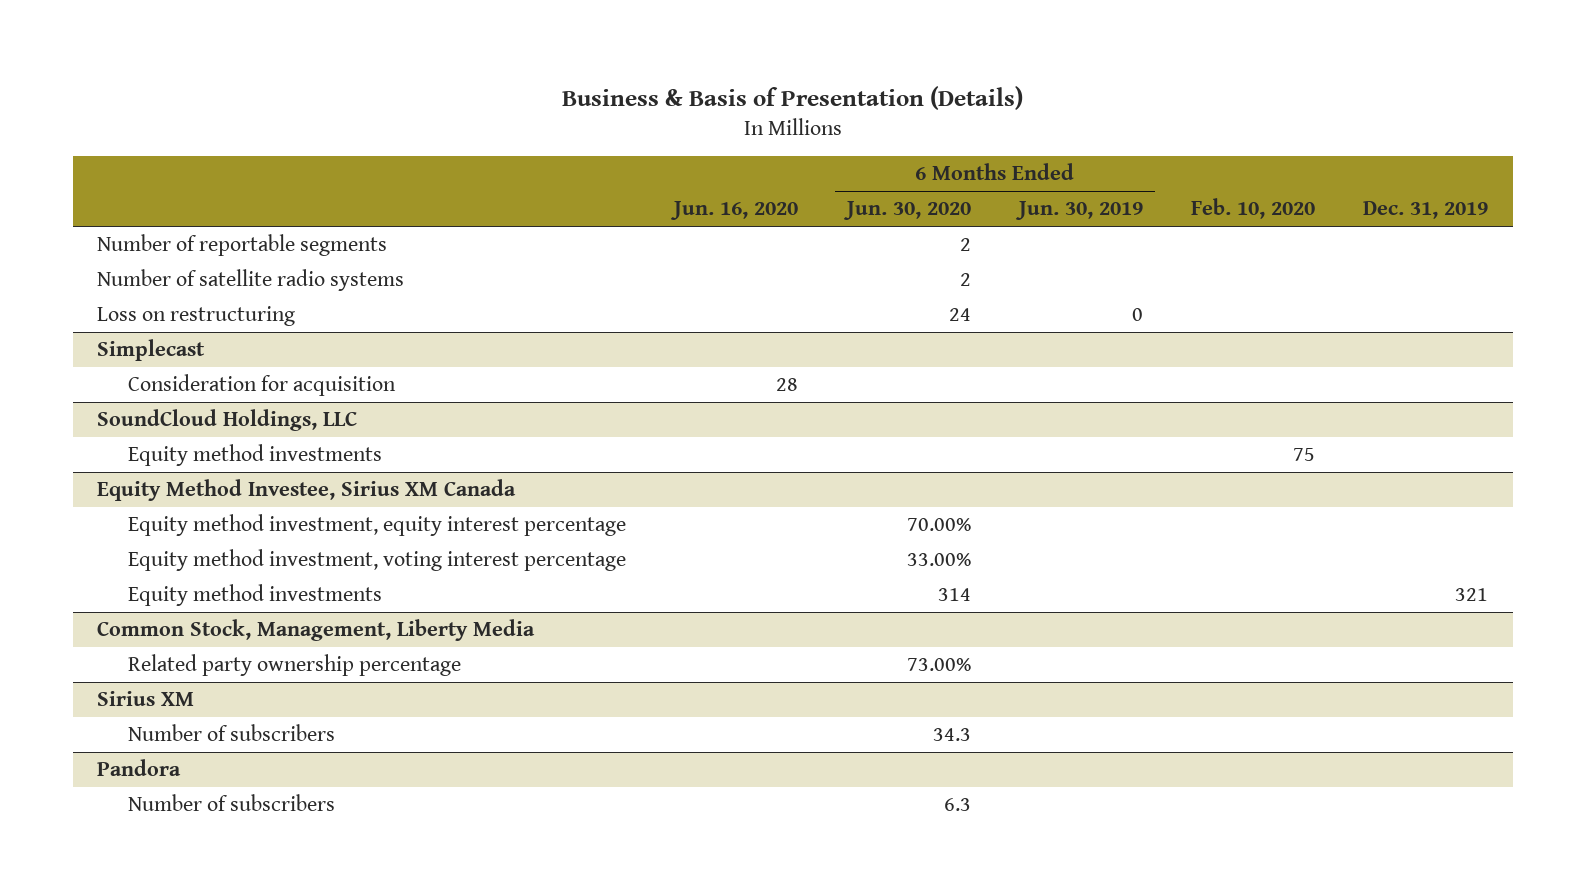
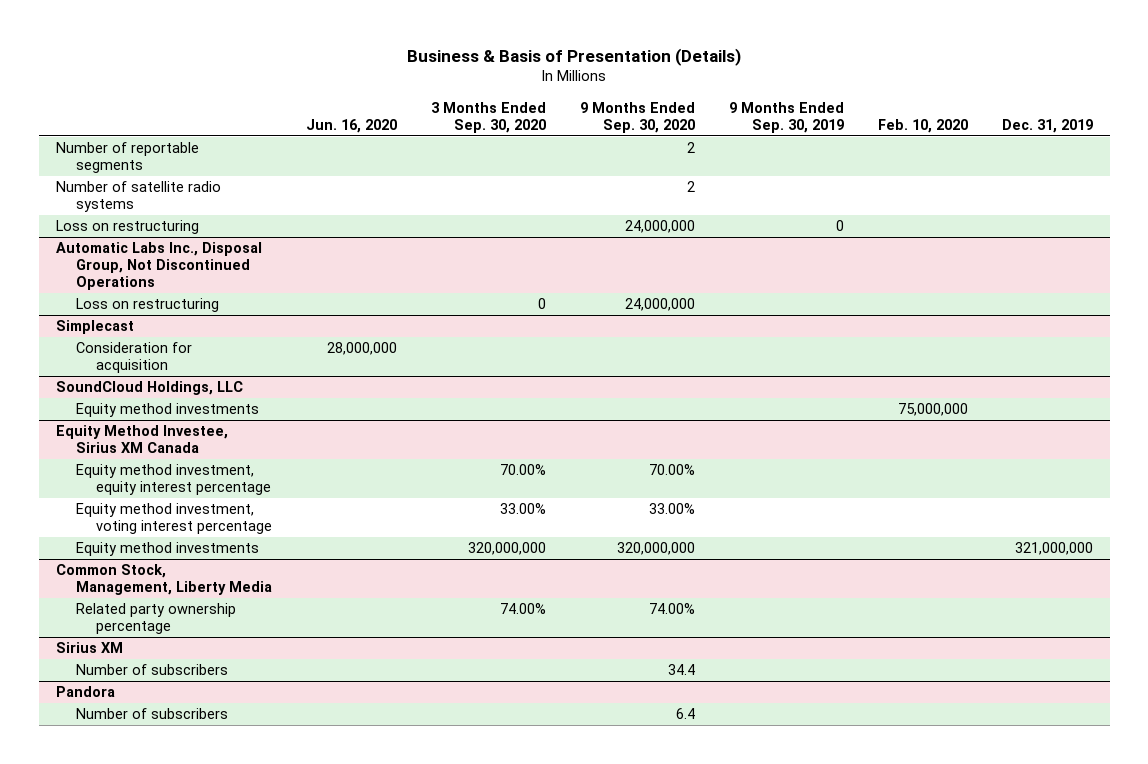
- | Jun. 16, 2020 | 6 Months Ended Jun. 30, 2020 | 6 Months Ended Jun. 30, 2019 | Feb. 10, 2020 | Dec. 31, 2019
+ | Jun. 16, 2020 | 3 Months Ended Sep. 30, 2020 | 9 Months Ended Sep. 30, 2020 | 9 Months Ended Sep. 30, 2019 | Feb. 10, 2020 | Dec. 31, 2019
+ Automatic Labs Inc., Disposal Group, Not Discontinued Operations
+ Loss on restructuring | | 0 | 24,000,000 | | |
@ Simplecast
- Consideration for acquisition | 28 | | | |
+ Consideration for acquisition | 28,000,000 | | | | |
@ SoundCloud Holdings, LLC
- Equity method investments | | | | 75 |
+ Equity method investments | | | | | 75,000,000 |
@ Equity Method Investee, Sirius XM Canada
- Equity method investments | | 314 | | | 321
+ Equity method investments | | 320,000,000 | 320,000,000 | | | 321,000,000

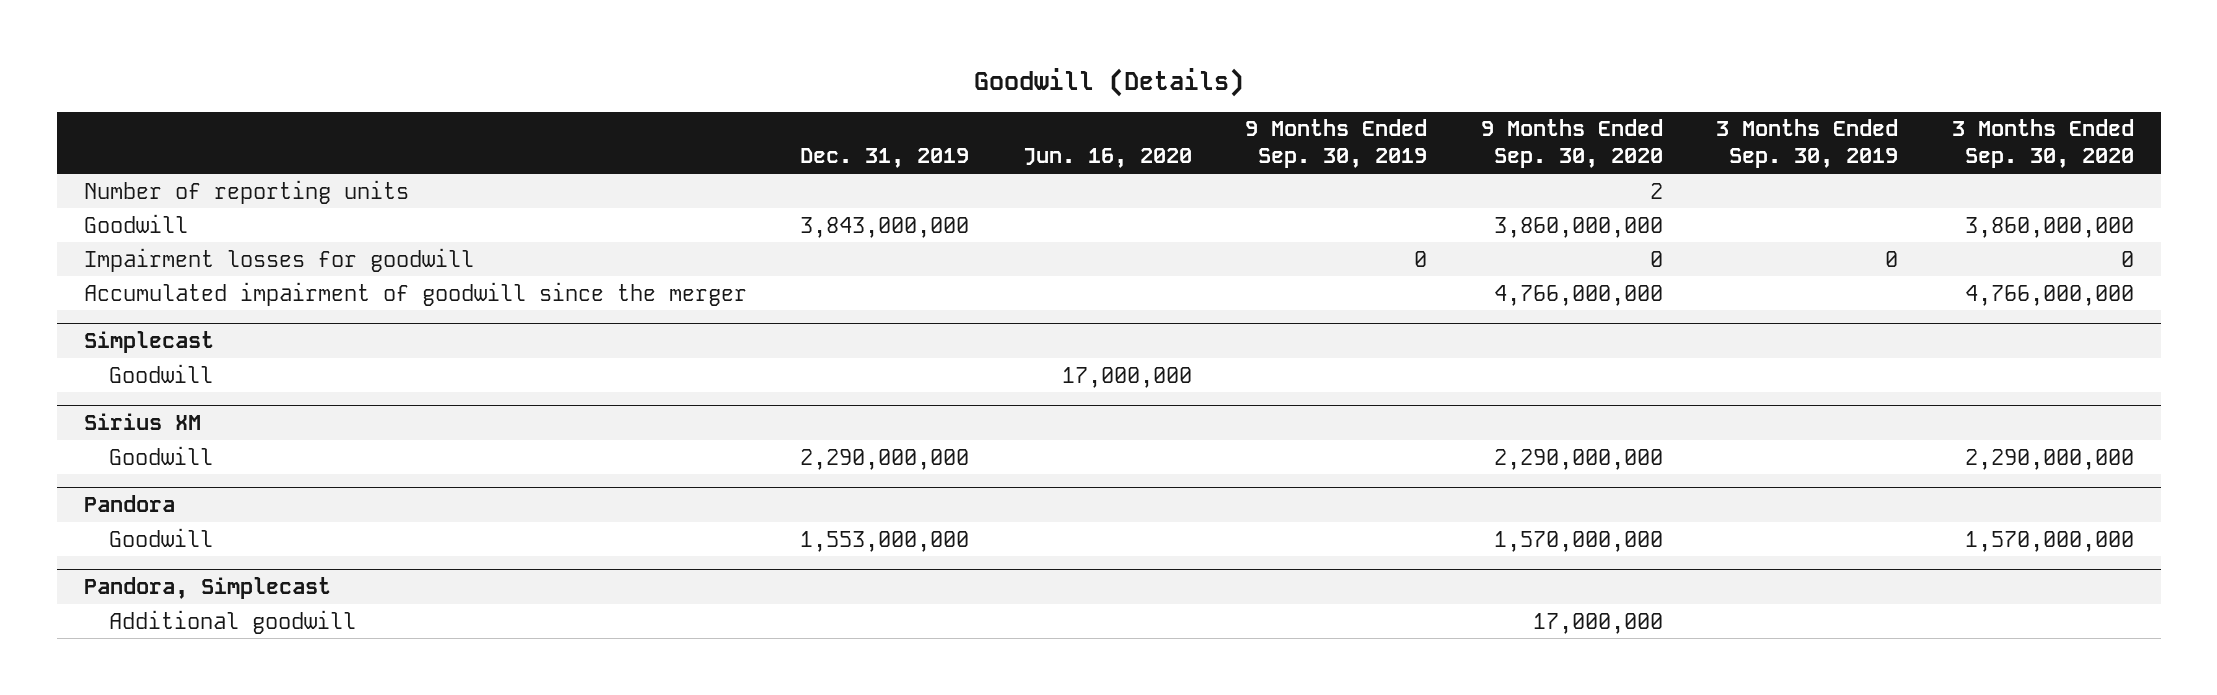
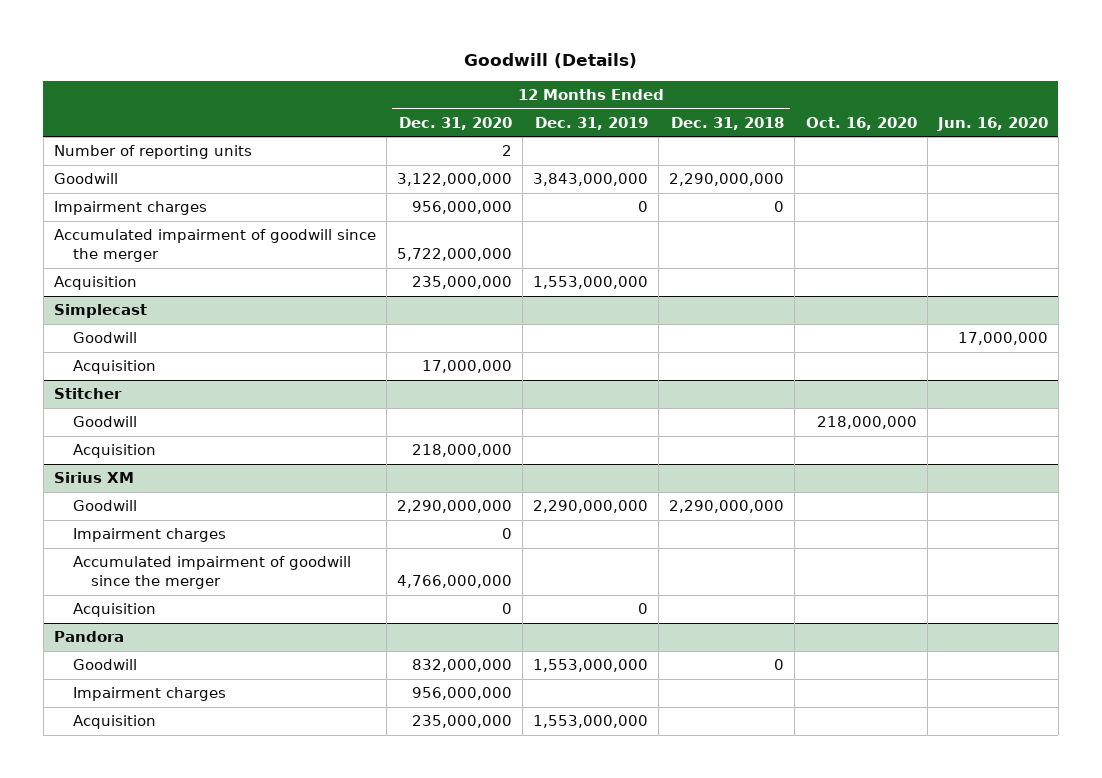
- | Dec. 31, 2019 | Jun. 16, 2020 | 9 Months Ended Sep. 30, 2019 | 9 Months Ended Sep. 30, 2020 | 3 Months Ended Sep. 30, 2019 | 3 Months Ended Sep. 30, 2020
+ | 12 Months Ended Dec. 31, 2020 | 12 Months Ended Dec. 31, 2019 | 12 Months Ended Dec. 31, 2018 | Oct. 16, 2020 | Jun. 16, 2020
- Impairment losses for goodwill | | | 0 | 0 | 0 | 0
+ Impairment charges | 956,000,000 | 0 | 0 | |
+ Acquisition | 235,000,000 | 1,553,000,000 | | |
@ Simplecast
+ Acquisition | 17,000,000 | | | |
+ Stitcher
+ Goodwill | | | | 218,000,000 |
+ Acquisition | 218,000,000 | | | |
@ Sirius XM
+ Impairment charges | 0 | | | |
+ Accumulated impairment of goodwill since the merger | 4,766,000,000 | | | |
+ Acquisition | 0 | 0 | | |
- Pandora, Simplecast
- Additional goodwill | | | | 17,000,000 | |
@ Pandora
+ Impairment charges | 956,000,000 | | | |
+ Acquisition | 235,000,000 | 1,553,000,000 | | |

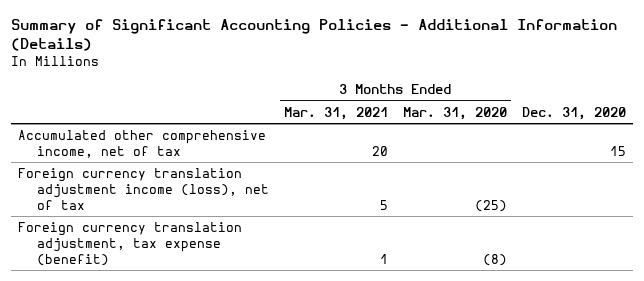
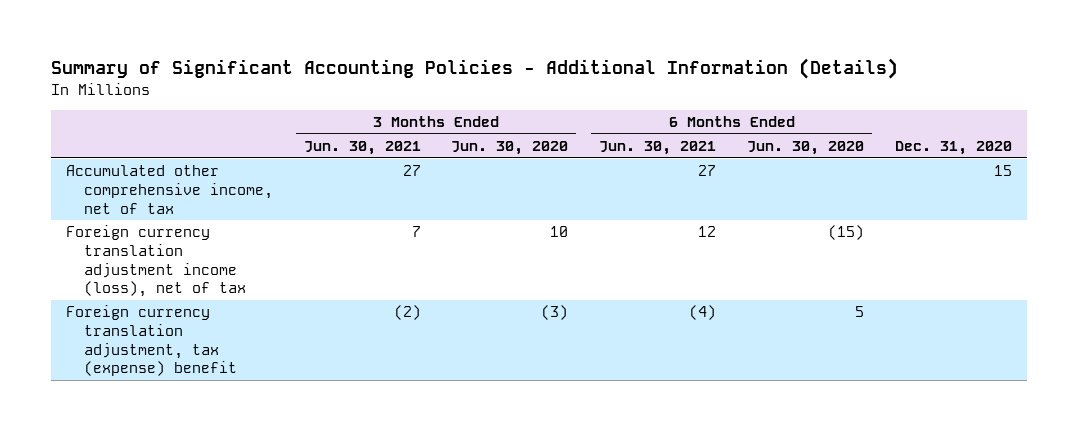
- | 3 Months Ended Mar. 31, 2021 | 3 Months Ended Mar. 31, 2020 | Dec. 31, 2020
+ | 3 Months Ended Jun. 30, 2021 | 3 Months Ended Jun. 30, 2020 | 6 Months Ended Jun. 30, 2021 | 6 Months Ended Jun. 30, 2020 | Dec. 31, 2020
- Foreign currency translation adjustment, tax expense (benefit) | 1 | (8) |
+ Foreign currency translation adjustment, tax (expense) benefit | (2) | (3) | (4) | 5 |

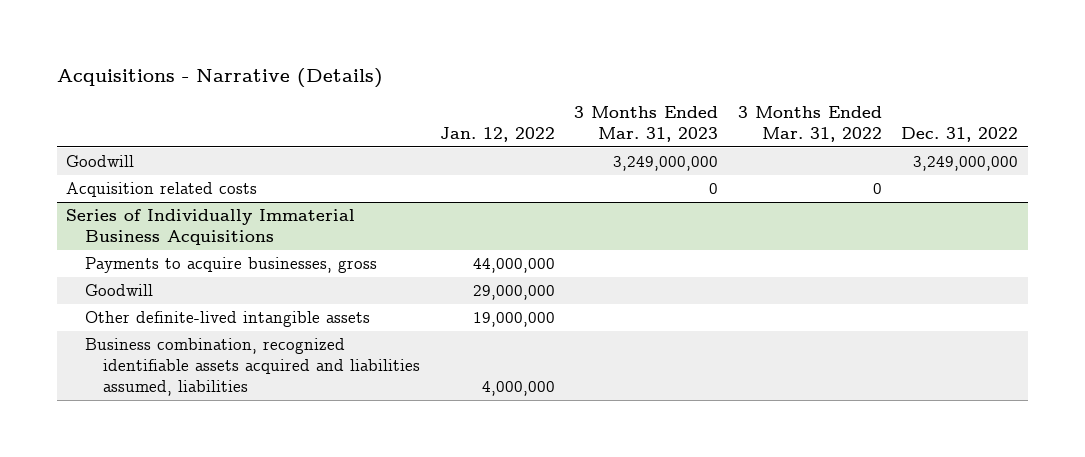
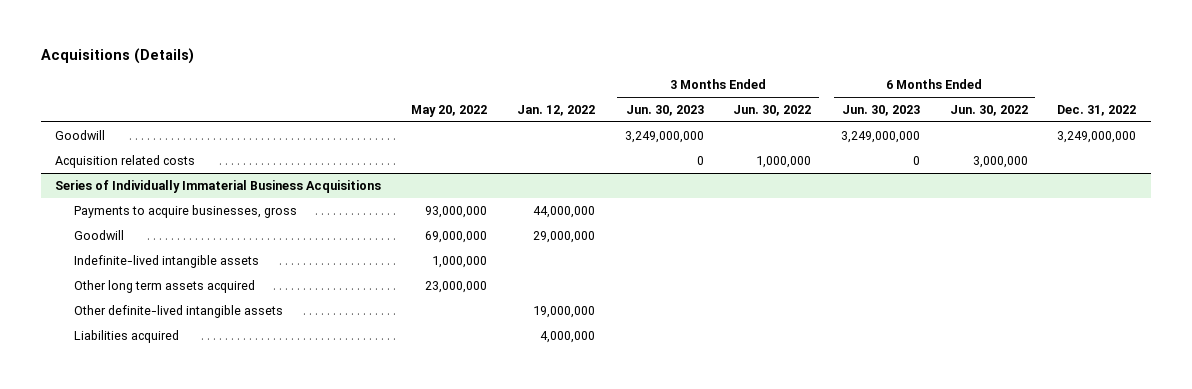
- Acquisitions - Narrative (Details)
+ Acquisitions (Details)
- | Jan. 12, 2022 | 3 Months Ended Mar. 31, 2023 | 3 Months Ended Mar. 31, 2022 | Dec. 31, 2022
+ | May 20, 2022 | Jan. 12, 2022 | 3 Months Ended Jun. 30, 2023 | 3 Months Ended Jun. 30, 2022 | 6 Months Ended Jun. 30, 2023 | 6 Months Ended Jun. 30, 2022 | Dec. 31, 2022
@ Series of Individually Immaterial Business Acquisitions
+ Indefinite-lived intangible assets | 1,000,000 | | | | | |
+ Other long term assets acquired | 23,000,000 | | | | | |
- Business combination, recognized identifiable assets acquired and liabilities assumed, liabilities | 4,000,000 | | |
+ Liabilities acquired | | 4,000,000 | | | | |

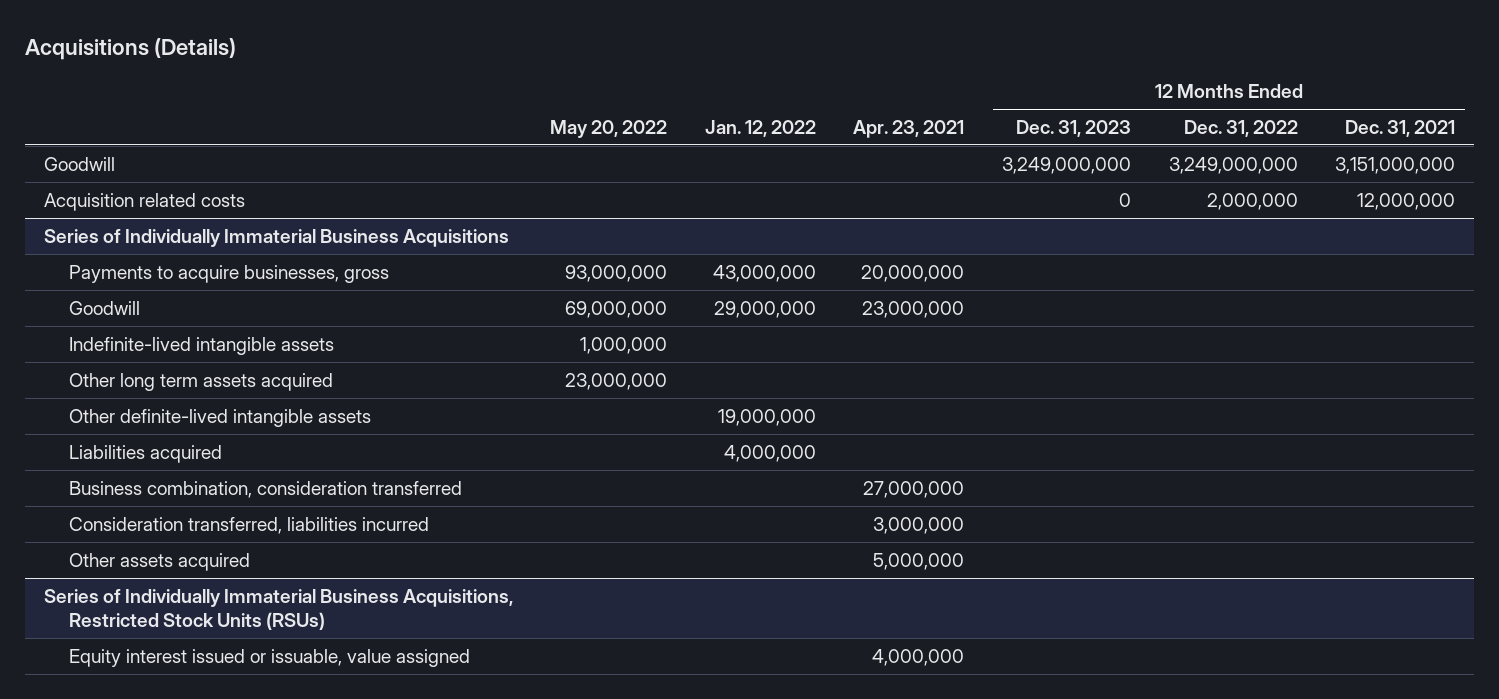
- | May 20, 2022 | Jan. 12, 2022 | 3 Months Ended Jun. 30, 2023 | 3 Months Ended Jun. 30, 2022 | 6 Months Ended Jun. 30, 2023 | 6 Months Ended Jun. 30, 2022 | Dec. 31, 2022
+ | May 20, 2022 | Jan. 12, 2022 | Apr. 23, 2021 | 12 Months Ended Dec. 31, 2023 | 12 Months Ended Dec. 31, 2022 | 12 Months Ended Dec. 31, 2021
@ Series of Individually Immaterial Business Acquisitions
- Payments to acquire businesses, gross | 93,000,000 | 44,000,000 | | | | |
+ Payments to acquire businesses, gross | 93,000,000 | 43,000,000 | 20,000,000 | | |
+ Business combination, consideration transferred | | | 27,000,000 | | |
+ Consideration transferred, liabilities incurred | | | 3,000,000 | | |
+ Other assets acquired | | | 5,000,000 | | |
+ Series of Individually Immaterial Business Acquisitions, Restricted Stock Units (RSUs)
+ Equity interest issued or issuable, value assigned | | | 4,000,000 | | |

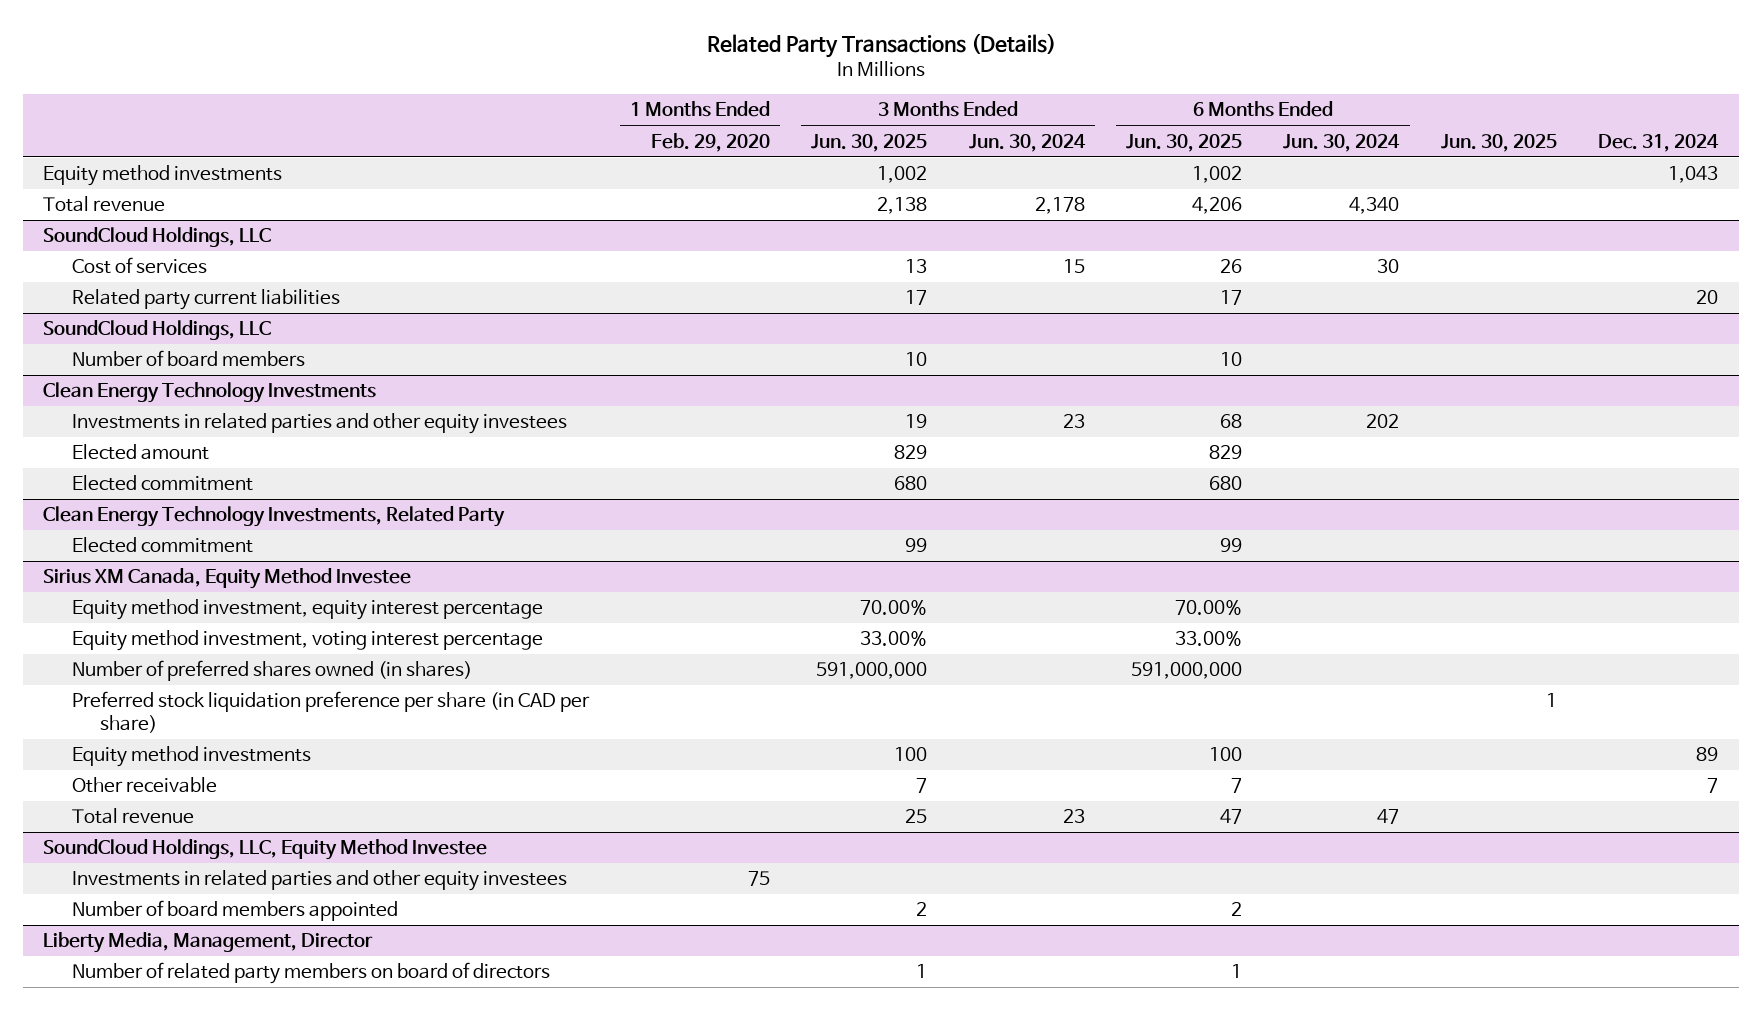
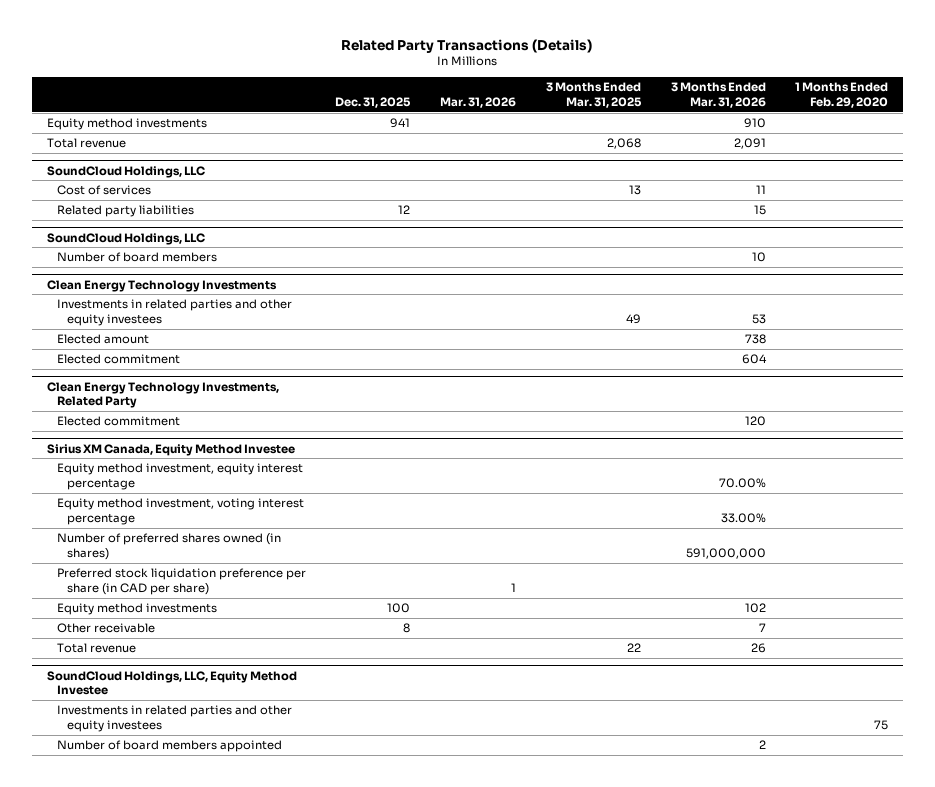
- | 1 Months Ended Feb. 29, 2020 | 3 Months Ended Jun. 30, 2025 | 3 Months Ended Jun. 30, 2024 | 6 Months Ended Jun. 30, 2025 | 6 Months Ended Jun. 30, 2024 | Jun. 30, 2025 | Dec. 31, 2024
+ | Dec. 31, 2025 | Mar. 31, 2026 | 3 Months Ended Mar. 31, 2025 | 3 Months Ended Mar. 31, 2026 | 1 Months Ended Feb. 29, 2020
@ SoundCloud Holdings, LLC
- Related party current liabilities | | 17 | | 17 | | | 20
+ Related party liabilities | 12 | | | 15 |
- Liberty Media, Management, Director
- Number of related party members on board of directors | | 1 | | 1 | | |

